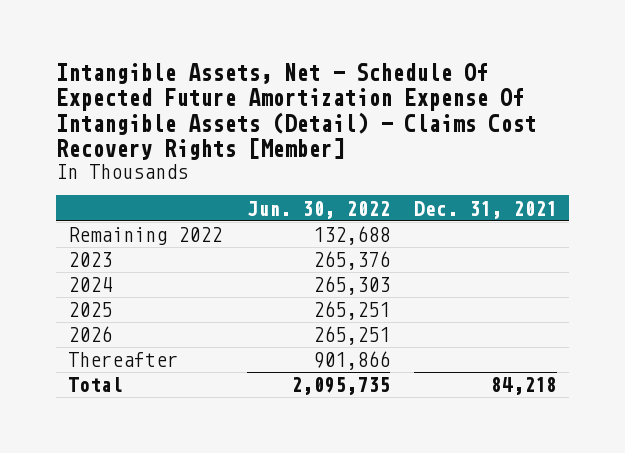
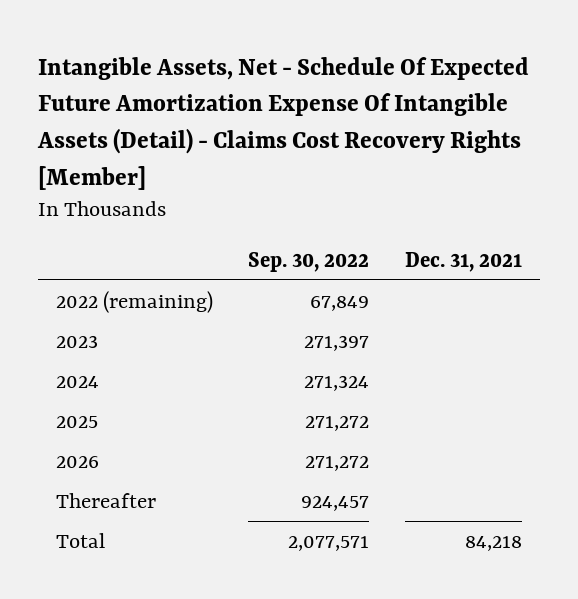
- | Jun. 30, 2022 | Dec. 31, 2021
+ | Sep. 30, 2022 | Dec. 31, 2021
- Remaining 2022 | 132,688 |
+ 2022 (remaining) | 67,849 |

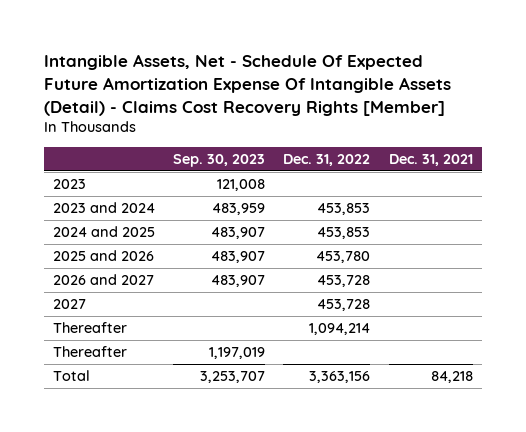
- | Sep. 30, 2022 | Dec. 31, 2021
+ | Sep. 30, 2023 | Dec. 31, 2022 | Dec. 31, 2021
- 2022 (remaining) | 67,849 |
- 2024 | 271,324 |
- 2025 | 271,272 |
- 2026 | 271,272 |
+ 2023 and 2024 | 483,959 | 453,853 |
+ 2024 and 2025 | 483,907 | 453,853 |
+ 2025 and 2026 | 483,907 | 453,780 |
+ 2026 and 2027 | 483,907 | 453,728 |
+ 2027 | | 453,728 |
+ Thereafter | 1,197,019 | |

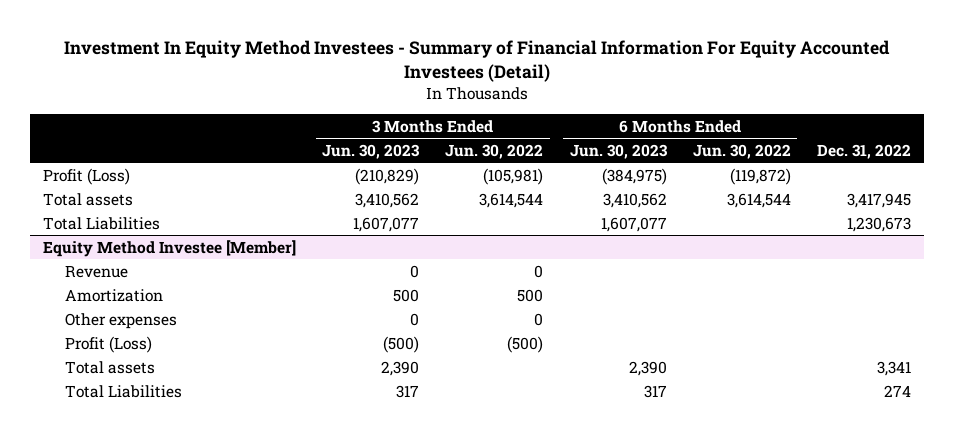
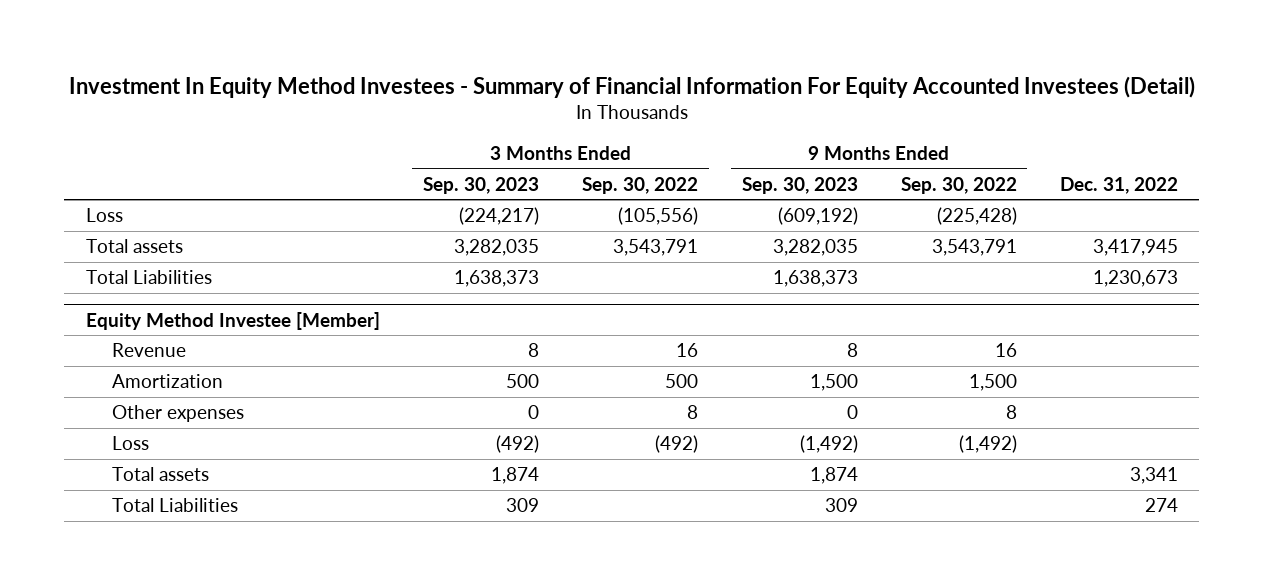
- | 3 Months Ended Jun. 30, 2023 | 3 Months Ended Jun. 30, 2022 | 6 Months Ended Jun. 30, 2023 | 6 Months Ended Jun. 30, 2022 | Dec. 31, 2022
+ | 3 Months Ended Sep. 30, 2023 | 3 Months Ended Sep. 30, 2022 | 9 Months Ended Sep. 30, 2023 | 9 Months Ended Sep. 30, 2022 | Dec. 31, 2022
- Profit (Loss) | (210,829) | (105,981) | (384,975) | (119,872) |
+ Loss | (224,217) | (105,556) | (609,192) | (225,428) |
@ Equity Method Investee [Member]
- Profit (Loss) | (500) | (500) | | |
+ Loss | (492) | (492) | (1,492) | (1,492) |

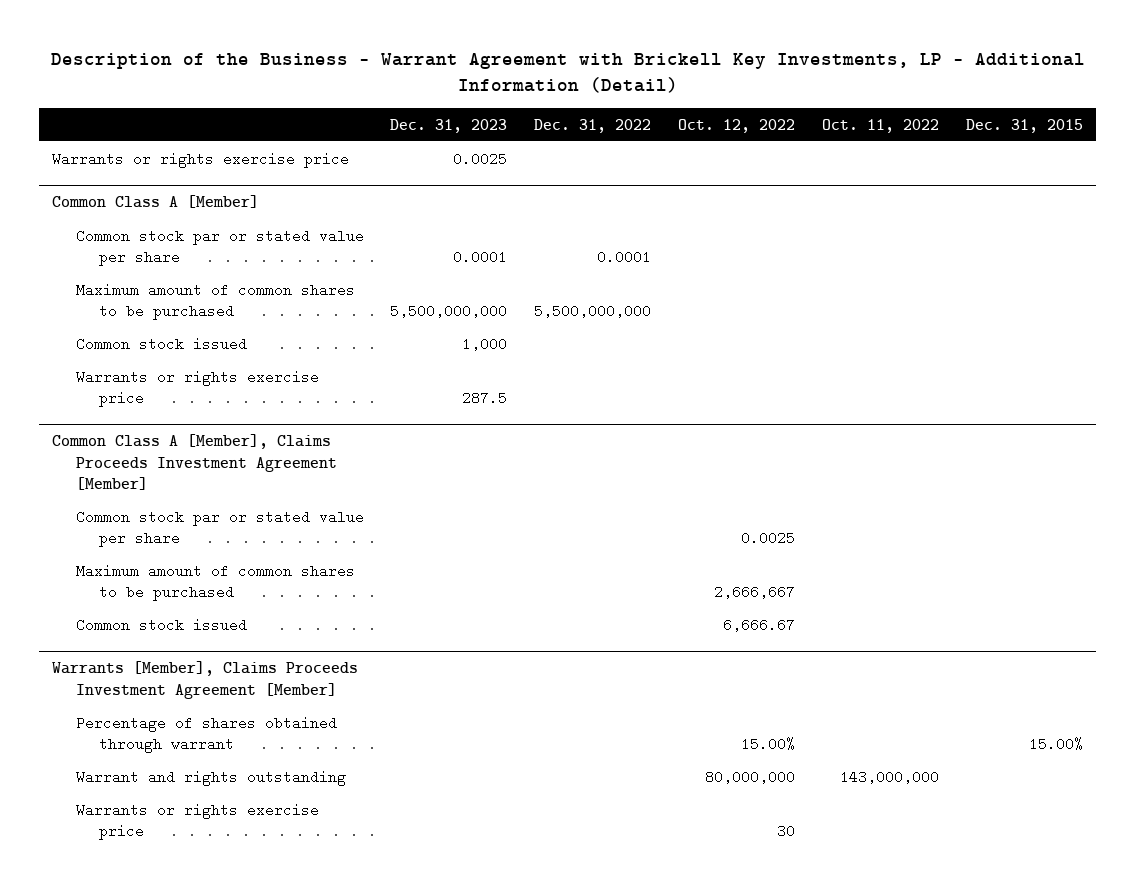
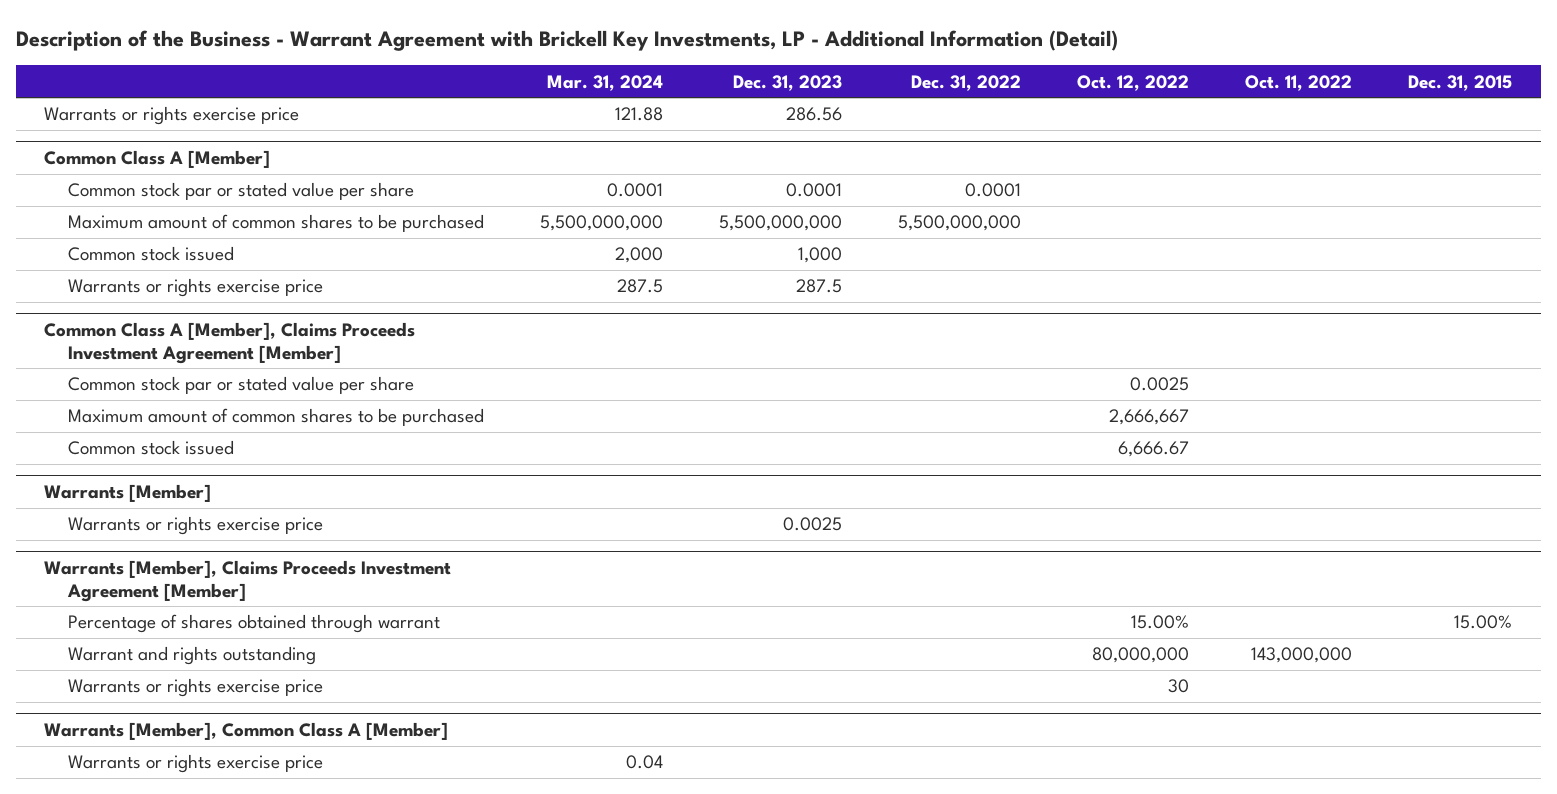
- | Dec. 31, 2023 | Dec. 31, 2022 | Oct. 12, 2022 | Oct. 11, 2022 | Dec. 31, 2015
+ | Mar. 31, 2024 | Dec. 31, 2023 | Dec. 31, 2022 | Oct. 12, 2022 | Oct. 11, 2022 | Dec. 31, 2015
- Warrants or rights exercise price | 0.0025 | | | |
+ Warrants or rights exercise price | 121.88 | 286.56 | | | |
+ Warrants [Member]
+ Warrants or rights exercise price | | 0.0025 | | | |
+ Warrants [Member], Common Class A [Member]
+ Warrants or rights exercise price | 0.04 | | | | |

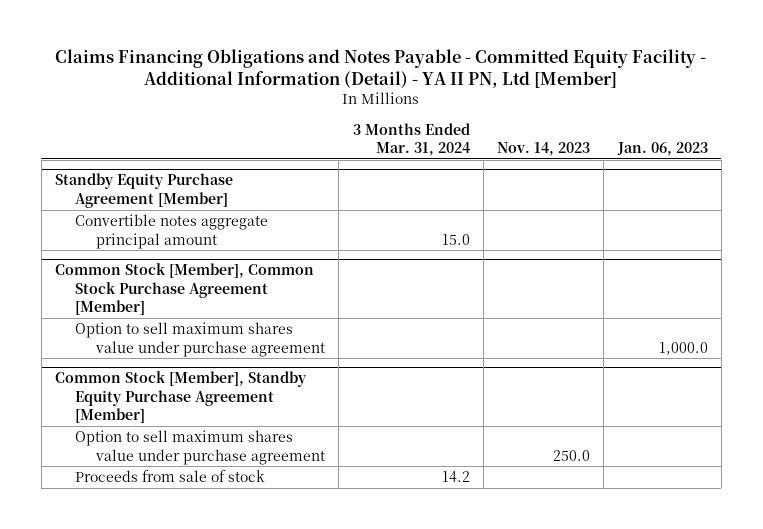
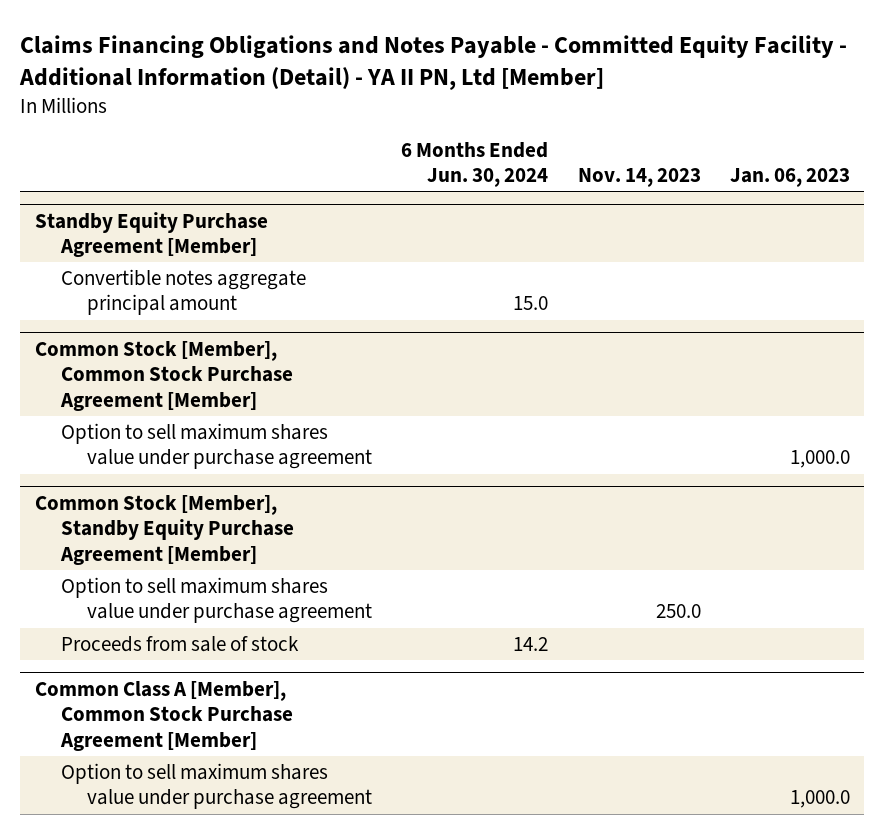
- | 3 Months Ended Mar. 31, 2024 | Nov. 14, 2023 | Jan. 06, 2023
+ | 6 Months Ended Jun. 30, 2024 | Nov. 14, 2023 | Jan. 06, 2023
+ Common Class A [Member], Common Stock Purchase Agreement [Member]
+ Option to sell maximum shares value under purchase agreement | | | 1,000.0

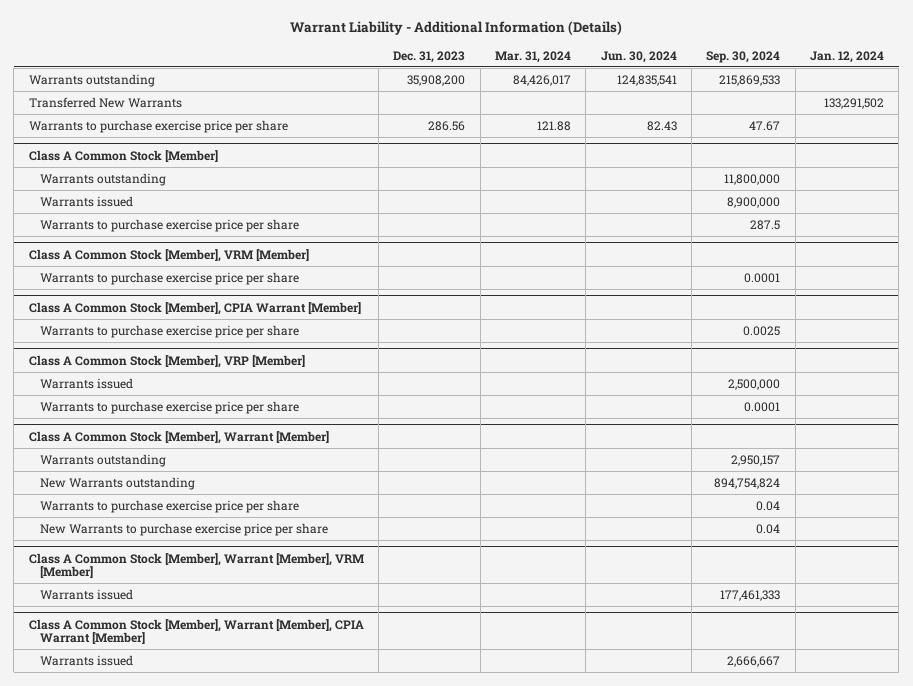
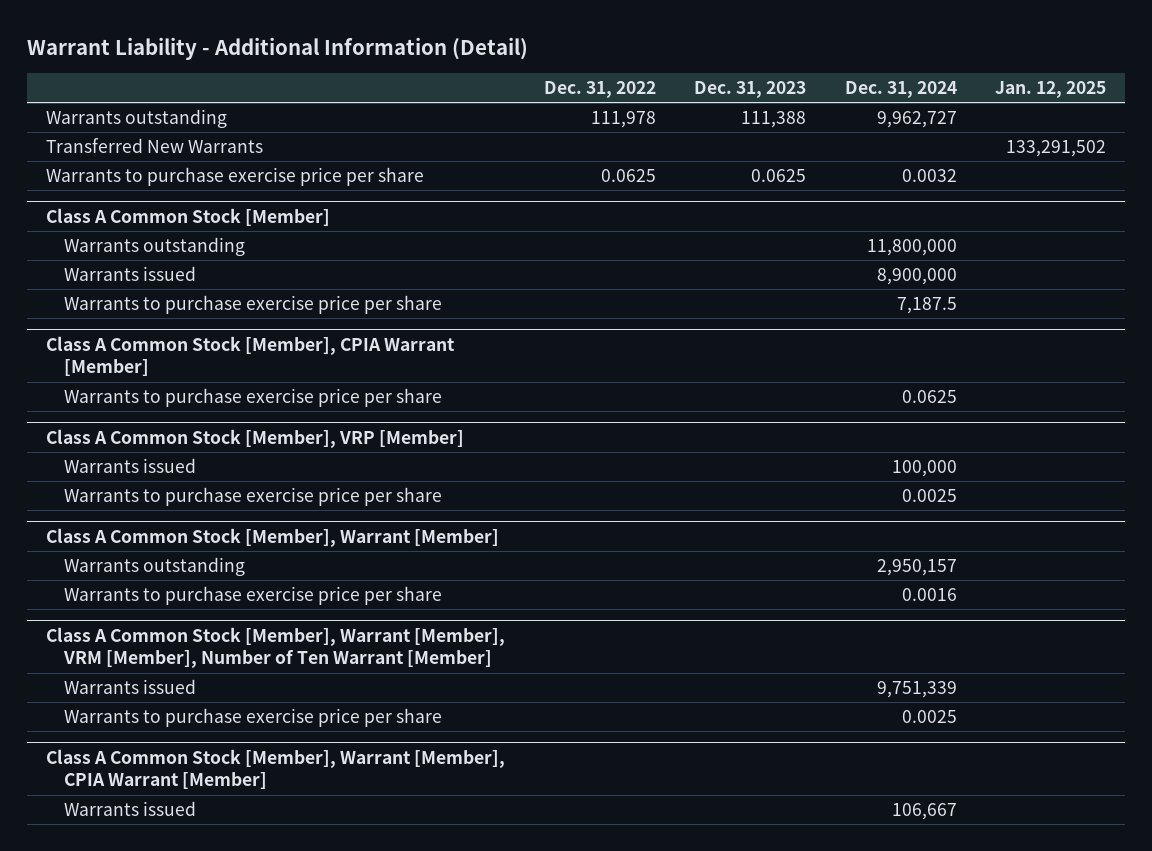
- Warrant Liability - Additional Information (Details)
+ Warrant Liability - Additional Information (Detail)
- | Dec. 31, 2023 | Mar. 31, 2024 | Jun. 30, 2024 | Sep. 30, 2024 | Jan. 12, 2024
+ | Dec. 31, 2022 | Dec. 31, 2023 | Dec. 31, 2024 | Jan. 12, 2025
- Warrants outstanding | 35,908,200 | 84,426,017 | 124,835,541 | 215,869,533 |
+ Warrants outstanding | 111,978 | 111,388 | 9,962,727 |
- Warrants to purchase exercise price per share | 286.56 | 121.88 | 82.43 | 47.67 |
+ Warrants to purchase exercise price per share | 0.0625 | 0.0625 | 0.0032 |
- Class A Common Stock [Member], VRM [Member]
- Warrants to purchase exercise price per share | | | | 0.0001 |
@ Class A Common Stock [Member], Warrant [Member]
- New Warrants outstanding | | | | 894,754,824 |
- New Warrants to purchase exercise price per share | | | | 0.04 |
- Class A Common Stock [Member], Warrant [Member], VRM [Member]
+ Class A Common Stock [Member], Warrant [Member], VRM [Member], Number of Ten Warrant [Member]
+ Warrants to purchase exercise price per share | | | 0.0025 |

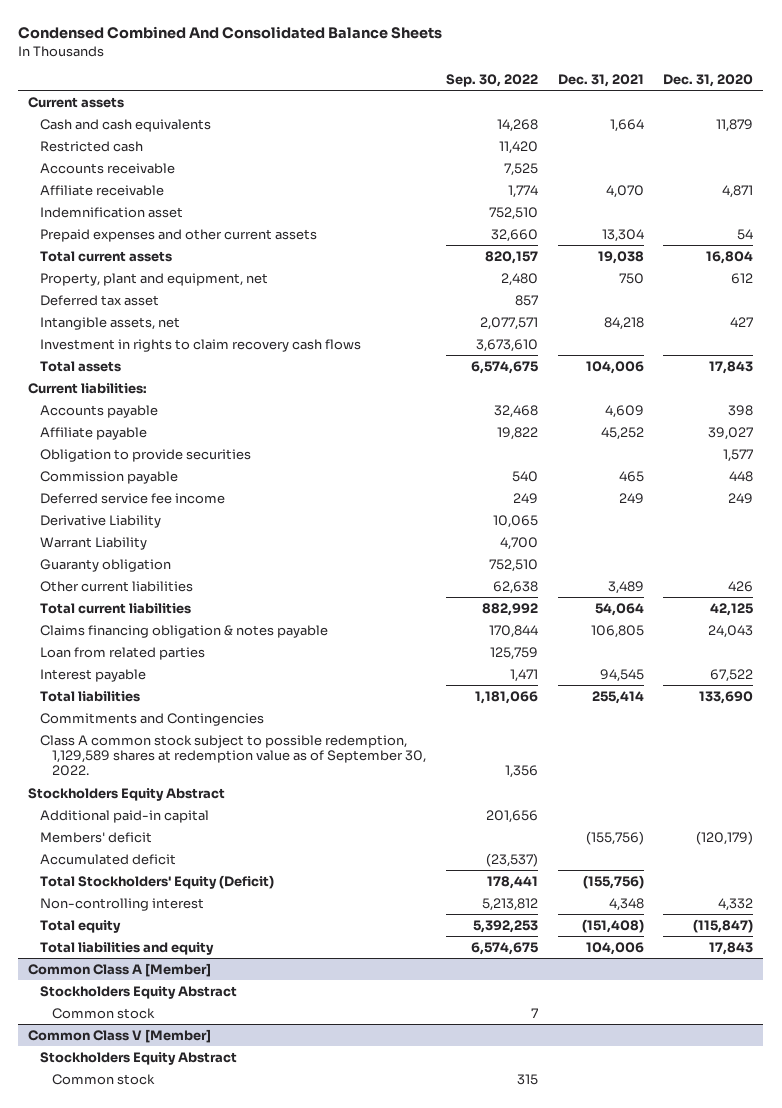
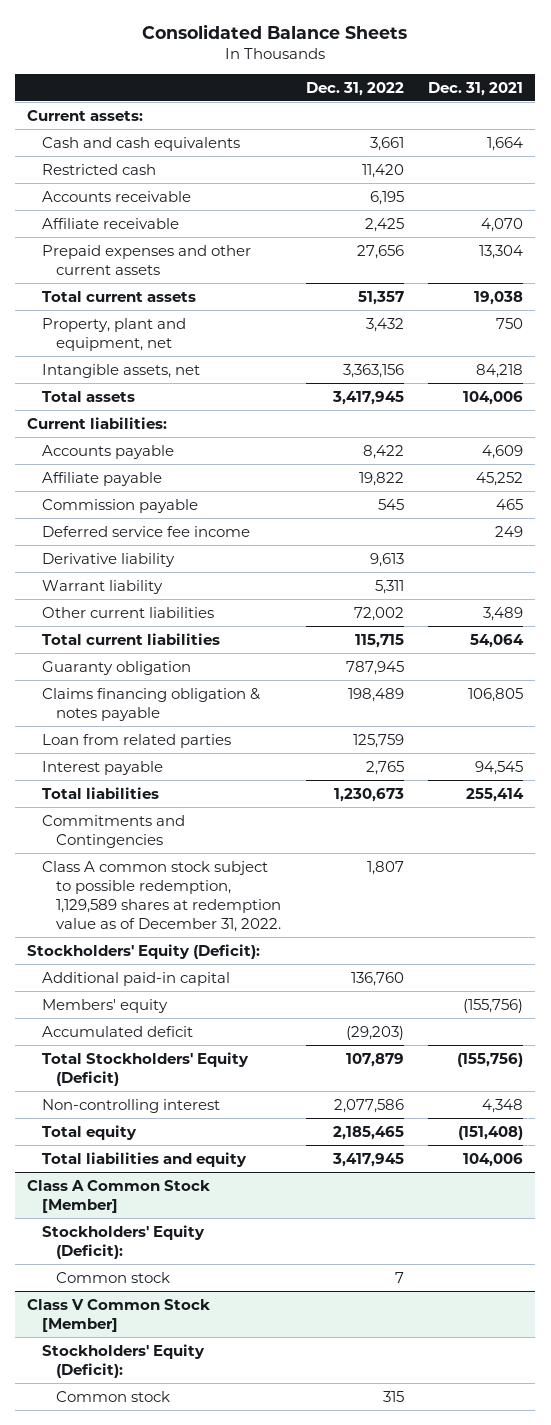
- Condensed Combined And Consolidated Balance Sheets
+ Consolidated Balance Sheets
- | Sep. 30, 2022 | Dec. 31, 2021 | Dec. 31, 2020
+ | Dec. 31, 2022 | Dec. 31, 2021
- Current assets
+ Current assets:
- Indemnification asset | 752,510 | |
- Deferred tax asset | 857 | |
- Investment in rights to claim recovery cash flows | 3,673,610 | |
- Obligation to provide securities | | | 1,577
- Derivative Liability | 10,065 | |
- Warrant Liability | 4,700 | |
+ Derivative liability | 9,613 |
+ Warrant liability | 5,311 |
moved down: Guaranty obligation | 787,945 |
- Class A common stock subject to possible redemption, 1,129,589 shares at redemption value as of September 30, 2022. | 1,356 | |
- Stockholders Equity Abstract
+ Class A common stock subject to possible redemption, 1,129,589 shares at redemption value as of December 31, 2022. | 1,807 |
+ Stockholders' Equity (Deficit):
- Members' deficit | | (155,756) | (120,179)
+ Members' equity | | (155,756)
- Common Class A [Member]
- Stockholders Equity Abstract
+ Class A Common Stock [Member]
+ Stockholders' Equity (Deficit):
- Common Class V [Member]
- Stockholders Equity Abstract
+ Class V Common Stock [Member]
+ Stockholders' Equity (Deficit):

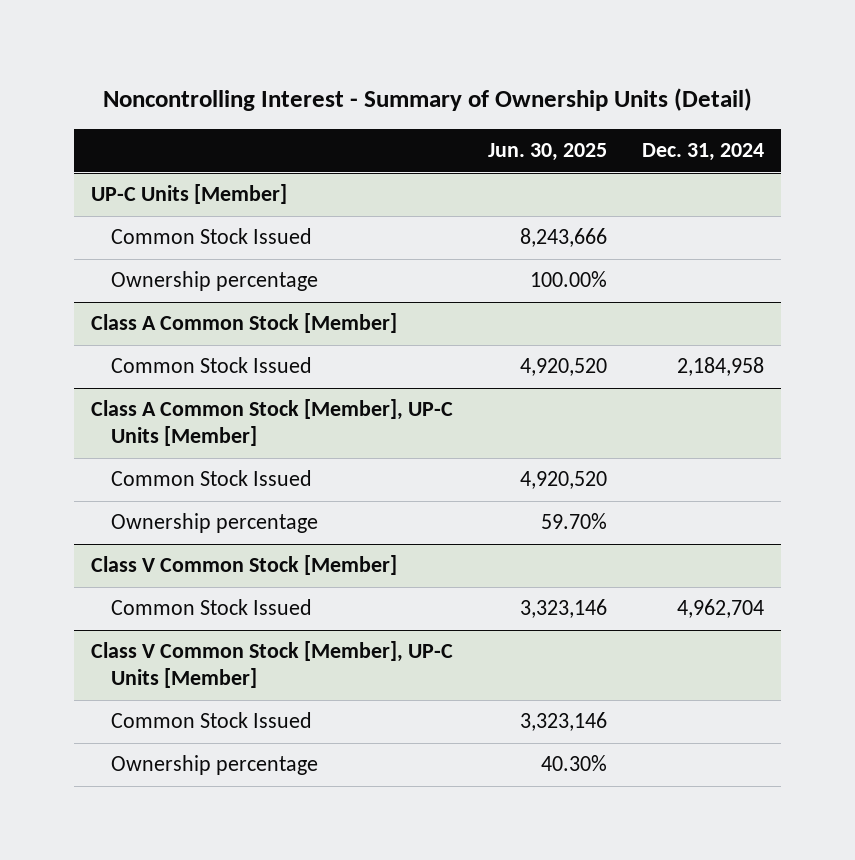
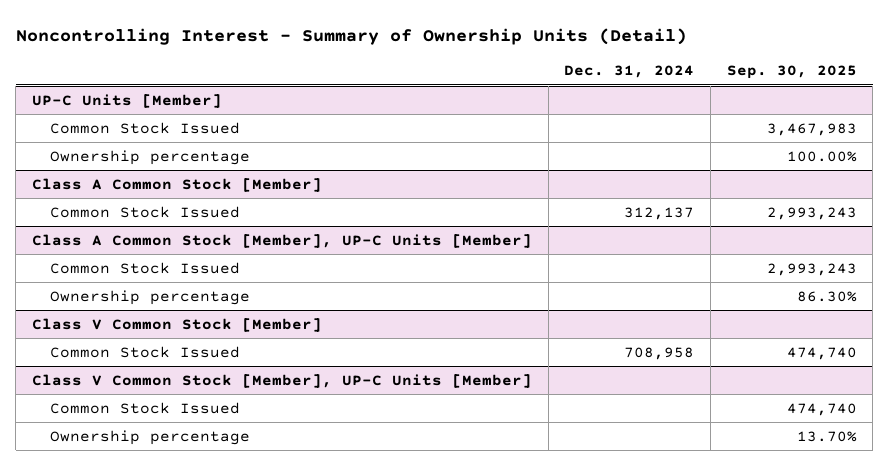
- | Jun. 30, 2025 | Dec. 31, 2024
+ | Dec. 31, 2024 | Sep. 30, 2025
@ Class A Common Stock [Member]
- Common Stock Issued | 4,920,520 | 2,184,958
+ Common Stock Issued | 312,137 | 2,993,243
@ Class V Common Stock [Member]
- Common Stock Issued | 3,323,146 | 4,962,704
+ Common Stock Issued | 708,958 | 474,740

